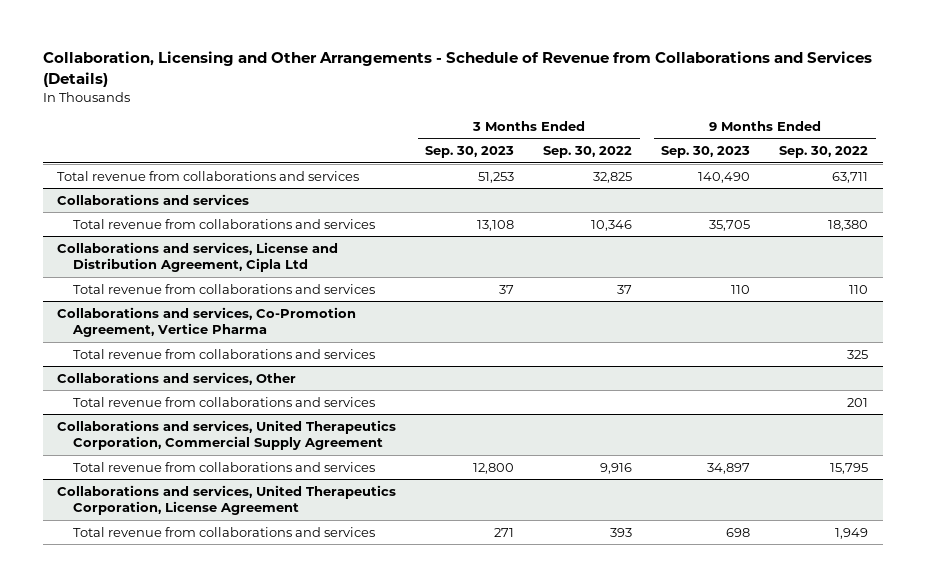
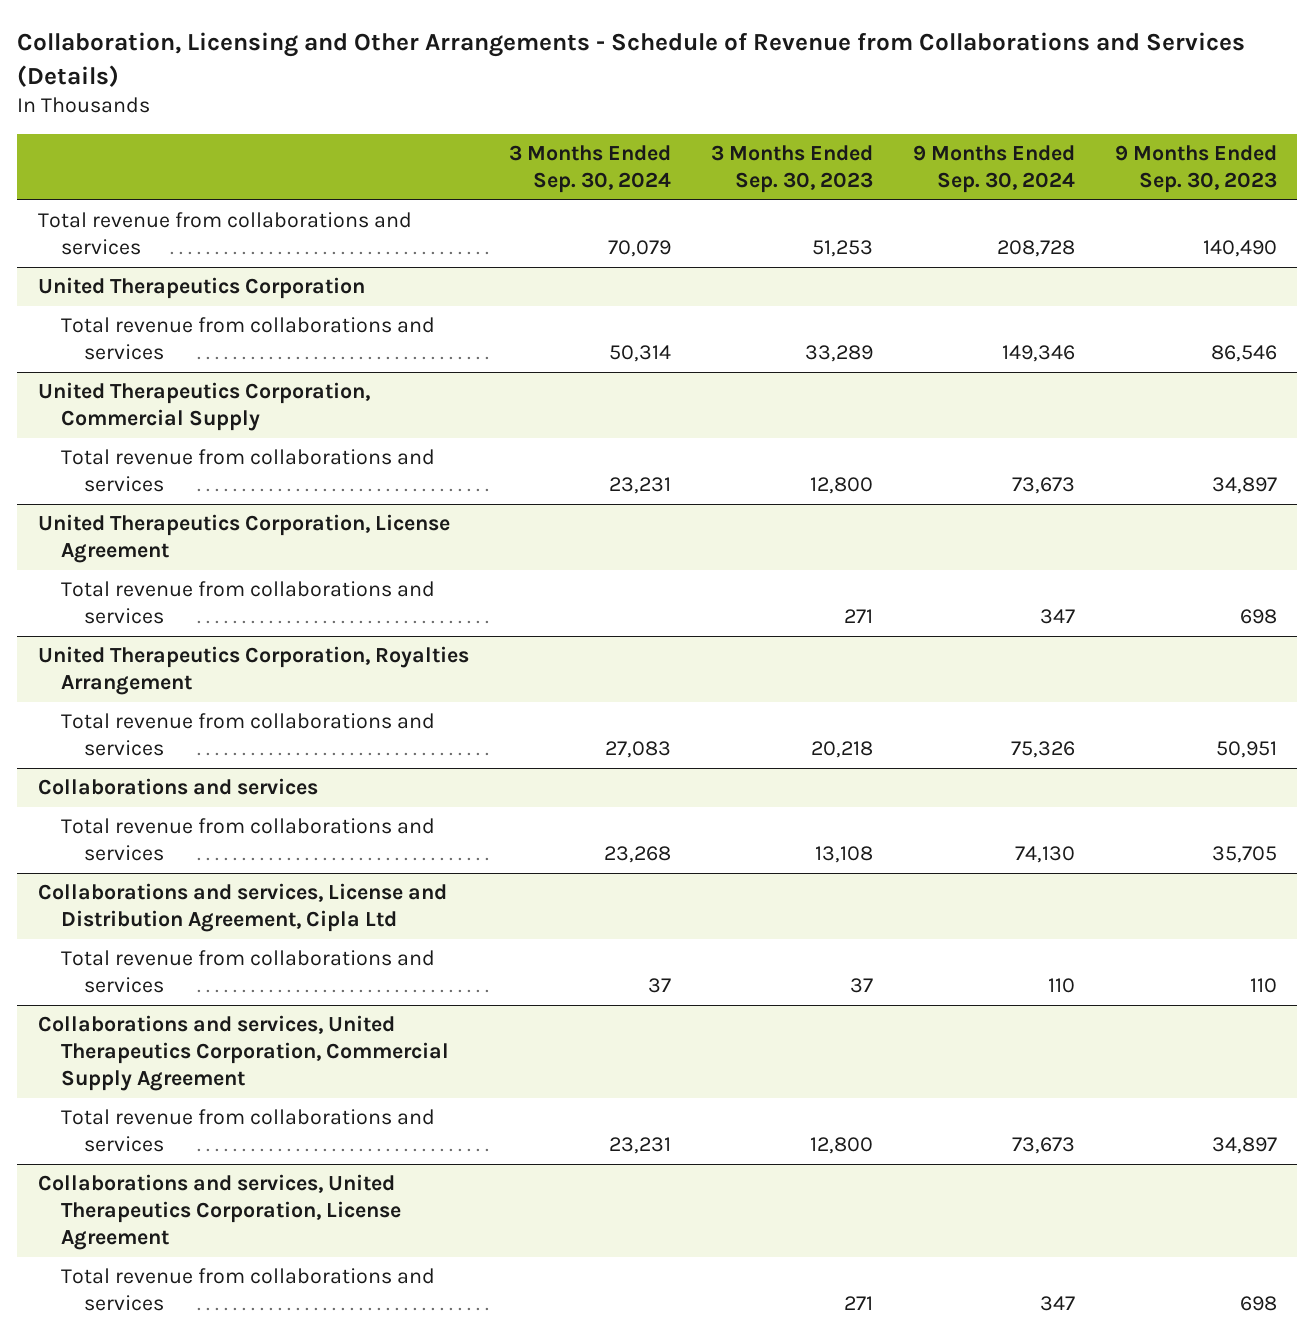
- | 3 Months Ended Sep. 30, 2023 | 3 Months Ended Sep. 30, 2022 | 9 Months Ended Sep. 30, 2023 | 9 Months Ended Sep. 30, 2022
+ | 3 Months Ended Sep. 30, 2024 | 3 Months Ended Sep. 30, 2023 | 9 Months Ended Sep. 30, 2024 | 9 Months Ended Sep. 30, 2023
+ United Therapeutics Corporation
+ Total revenue from collaborations and services | 50,314 | 33,289 | 149,346 | 86,546
+ United Therapeutics Corporation, Commercial Supply
+ Total revenue from collaborations and services | 23,231 | 12,800 | 73,673 | 34,897
+ United Therapeutics Corporation, License Agreement
+ Total revenue from collaborations and services | | 271 | 347 | 698
+ United Therapeutics Corporation, Royalties Arrangement
+ Total revenue from collaborations and services | 27,083 | 20,218 | 75,326 | 50,951
- Collaborations and services, Co-Promotion Agreement, Vertice Pharma
- Total revenue from collaborations and services | | | | 325
- Collaborations and services, Other
- Total revenue from collaborations and services | | | | 201

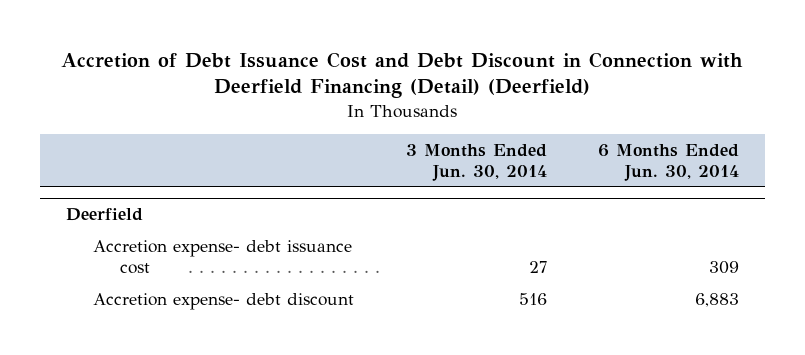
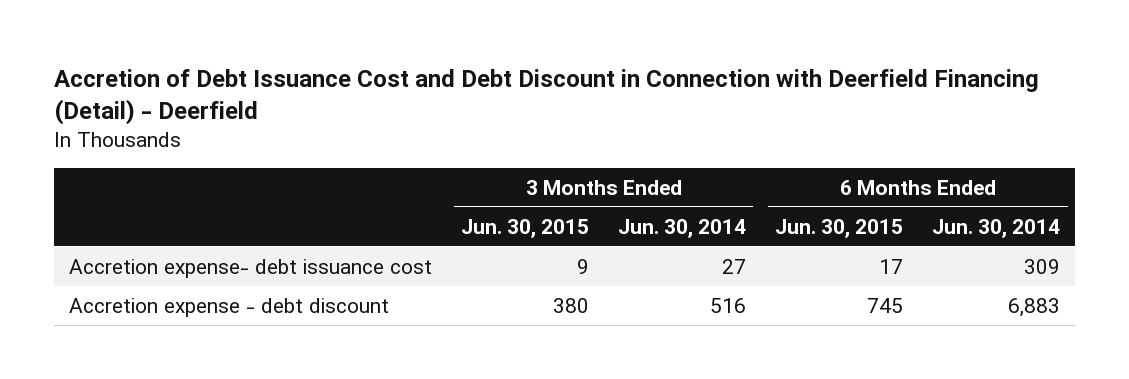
- Accretion of Debt Issuance Cost and Debt Discount in Connection with Deerfield Financing (Detail) (Deerfield)
+ Accretion of Debt Issuance Cost and Debt Discount in Connection with Deerfield Financing (Detail) - Deerfield
- | 3 Months Ended Jun. 30, 2014 | 6 Months Ended Jun. 30, 2014
+ | 3 Months Ended Jun. 30, 2015 | 3 Months Ended Jun. 30, 2014 | 6 Months Ended Jun. 30, 2015 | 6 Months Ended Jun. 30, 2014
- Deerfield
- Accretion expense- debt discount | 516 | 6,883
+ Accretion expense - debt discount | 380 | 516 | 745 | 6,883

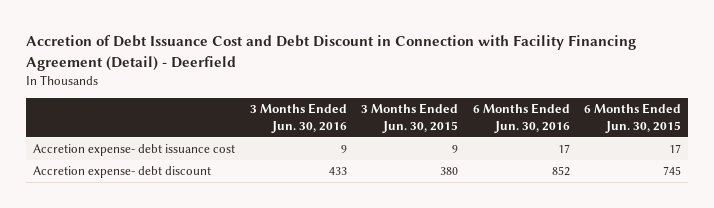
- Accretion of Debt Issuance Cost and Debt Discount in Connection with Deerfield Financing (Detail) - Deerfield
+ Accretion of Debt Issuance Cost and Debt Discount in Connection with Facility Financing Agreement (Detail) - Deerfield
- | 3 Months Ended Jun. 30, 2015 | 3 Months Ended Jun. 30, 2014 | 6 Months Ended Jun. 30, 2015 | 6 Months Ended Jun. 30, 2014
+ | 3 Months Ended Jun. 30, 2016 | 3 Months Ended Jun. 30, 2015 | 6 Months Ended Jun. 30, 2016 | 6 Months Ended Jun. 30, 2015
- Accretion expense - debt discount | 380 | 516 | 745 | 6,883
+ Accretion expense- debt discount | 433 | 380 | 852 | 745

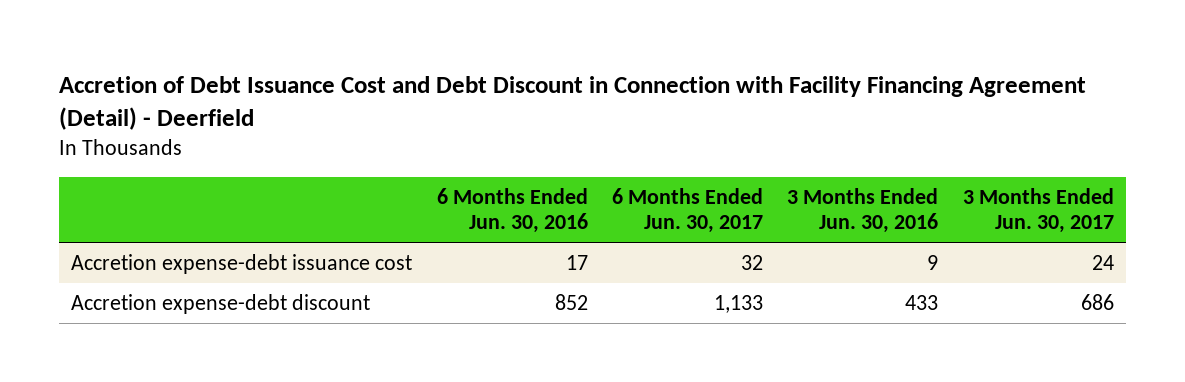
- | 3 Months Ended Jun. 30, 2016 | 3 Months Ended Jun. 30, 2015 | 6 Months Ended Jun. 30, 2016 | 6 Months Ended Jun. 30, 2015
+ | 6 Months Ended Jun. 30, 2016 | 6 Months Ended Jun. 30, 2017 | 3 Months Ended Jun. 30, 2016 | 3 Months Ended Jun. 30, 2017
- Accretion expense- debt issuance cost | 9 | 9 | 17 | 17
- Accretion expense- debt discount | 433 | 380 | 852 | 745
+ Accretion expense-debt issuance cost | 17 | 32 | 9 | 24
+ Accretion expense-debt discount | 852 | 1,133 | 433 | 686

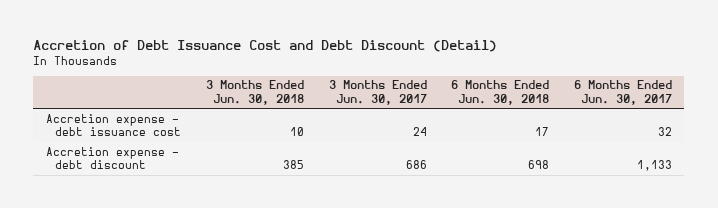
- Accretion of Debt Issuance Cost and Debt Discount in Connection with Facility Financing Agreement (Detail) - Deerfield
+ Accretion of Debt Issuance Cost and Debt Discount (Detail)
- | 6 Months Ended Jun. 30, 2016 | 6 Months Ended Jun. 30, 2017 | 3 Months Ended Jun. 30, 2016 | 3 Months Ended Jun. 30, 2017
+ | 3 Months Ended Jun. 30, 2018 | 3 Months Ended Jun. 30, 2017 | 6 Months Ended Jun. 30, 2018 | 6 Months Ended Jun. 30, 2017
- Accretion expense-debt issuance cost | 17 | 32 | 9 | 24
- Accretion expense-debt discount | 852 | 1,133 | 433 | 686
+ Accretion expense - debt issuance cost | 10 | 24 | 17 | 32
+ Accretion expense - debt discount | 385 | 686 | 698 | 1,133

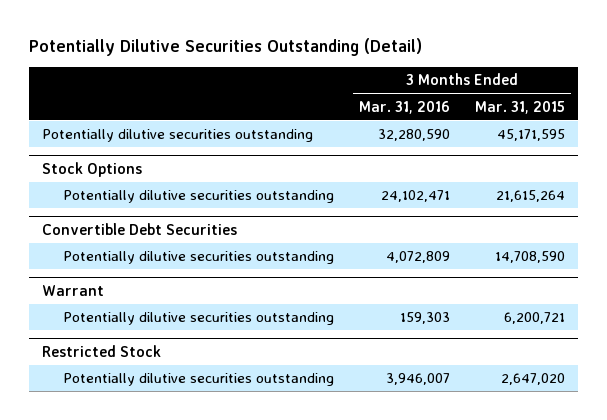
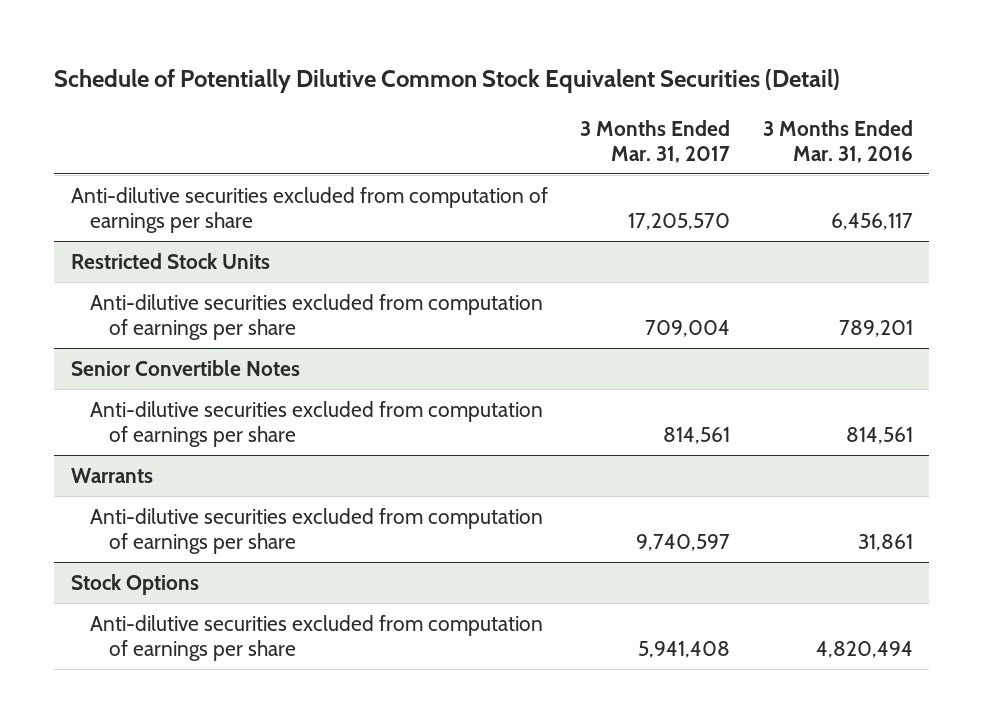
- Potentially Dilutive Securities Outstanding (Detail)
+ Schedule of Potentially Dilutive Common Stock Equivalent Securities (Detail)
- | 3 Months Ended Mar. 31, 2016 | 3 Months Ended Mar. 31, 2015
+ | 3 Months Ended Mar. 31, 2017 | 3 Months Ended Mar. 31, 2016
- Potentially dilutive securities outstanding | 32,280,590 | 45,171,595
+ Anti-dilutive securities excluded from computation of earnings per share | 17,205,570 | 6,456,117
+ Restricted Stock Units
+ Anti-dilutive securities excluded from computation of earnings per share | 709,004 | 789,201
+ Senior Convertible Notes
+ Anti-dilutive securities excluded from computation of earnings per share | 814,561 | 814,561
+ Warrants
+ Anti-dilutive securities excluded from computation of earnings per share | 9,740,597 | 31,861
@ Stock Options
- Potentially dilutive securities outstanding | 24,102,471 | 21,615,264
- Convertible Debt Securities
- Potentially dilutive securities outstanding | 4,072,809 | 14,708,590
- Warrant
- Potentially dilutive securities outstanding | 159,303 | 6,200,721
- Restricted Stock
- Potentially dilutive securities outstanding | 3,946,007 | 2,647,020
@ Stock Options
+ Anti-dilutive securities excluded from computation of earnings per share | 5,941,408 | 4,820,494

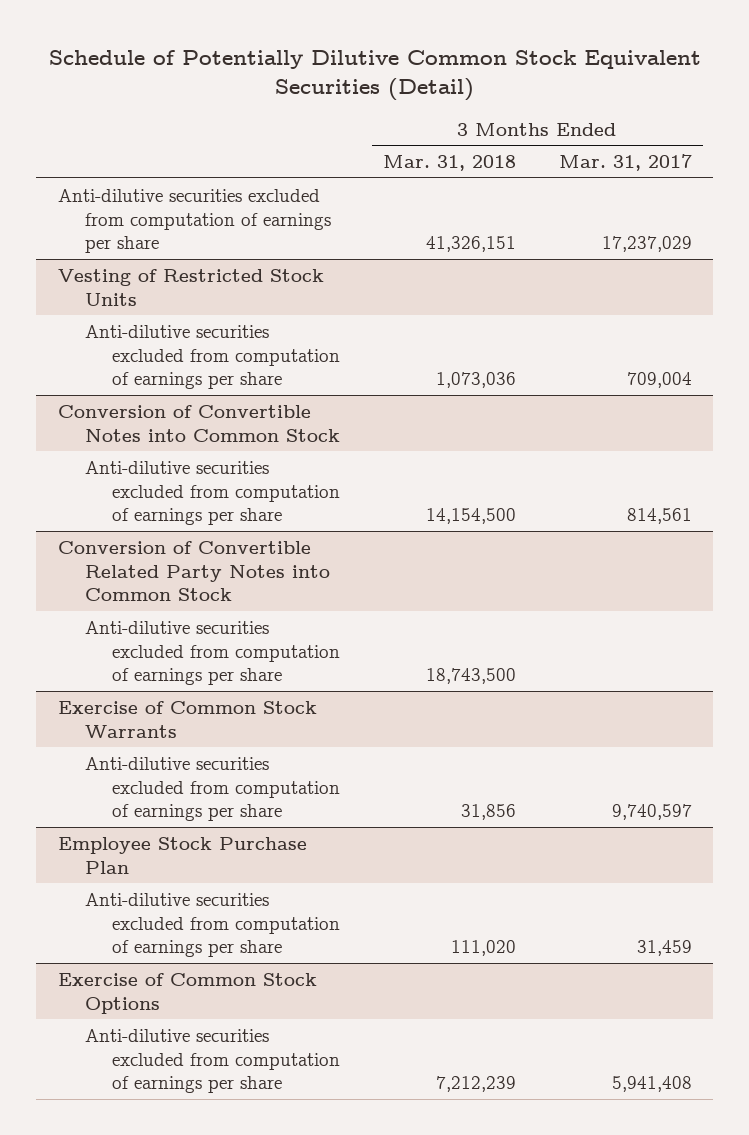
- | 3 Months Ended Mar. 31, 2017 | 3 Months Ended Mar. 31, 2016
+ | 3 Months Ended Mar. 31, 2018 | 3 Months Ended Mar. 31, 2017
- Anti-dilutive securities excluded from computation of earnings per share | 17,205,570 | 6,456,117
- Restricted Stock Units
+ Anti-dilutive securities excluded from computation of earnings per share | 41,326,151 | 17,237,029
+ Vesting of Restricted Stock Units
- Senior Convertible Notes
+ Conversion of Convertible Notes into Common Stock
- Warrants
+ Conversion of Convertible Related Party Notes into Common Stock
+ Anti-dilutive securities excluded from computation of earnings per share | 18,743,500 |
+ Exercise of Common Stock Warrants
- Stock Options
+ Employee Stock Purchase Plan
+ Anti-dilutive securities excluded from computation of earnings per share | 111,020 | 31,459
+ Exercise of Common Stock Options

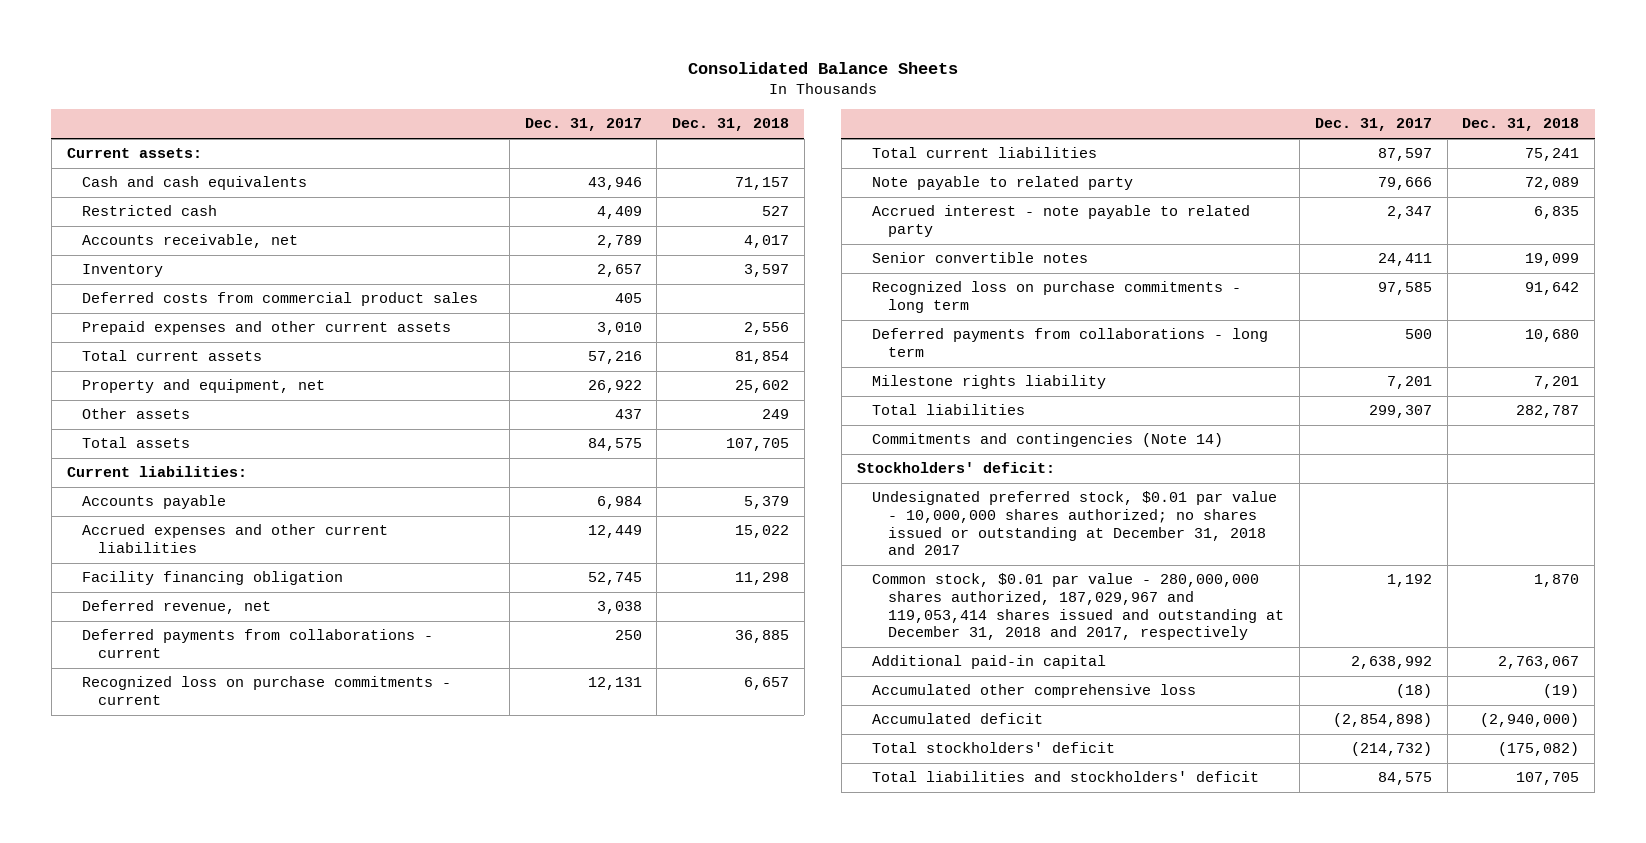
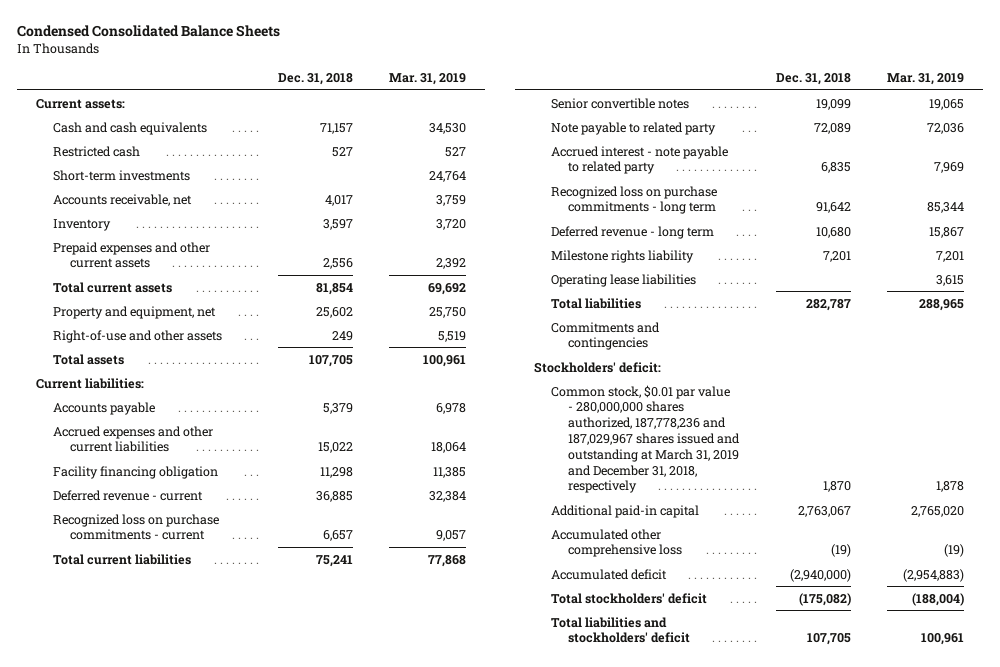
- Consolidated Balance Sheets
+ Condensed Consolidated Balance Sheets
- | Dec. 31, 2017 | Dec. 31, 2018
+ | Dec. 31, 2018 | Mar. 31, 2019
+ Short-term investments | | 24,764
- Deferred costs from commercial product sales | 405 |
- Other assets | 437 | 249
+ Right-of-use and other assets | 249 | 5,519
- Deferred revenue, net | 3,038 |
- Deferred payments from collaborations - current | 250 | 36,885
+ Deferred revenue - current | 36,885 | 32,384
moved up: Senior convertible notes | 19,099 | 19,065
- Deferred payments from collaborations - long term | 500 | 10,680
+ Deferred revenue - long term | 10,680 | 15,867
+ Operating lease liabilities | | 3,615
- Commitments and contingencies (Note 14)
+ Commitments and contingencies
- Undesignated preferred stock, $0.01 par value - 10,000,000 shares authorized; no shares issued or outstanding at December 31, 2018 and 2017
- Common stock, $0.01 par value - 280,000,000 shares authorized, 187,029,967 and 119,053,414 shares issued and outstanding at December 31, 2018 and 2017, respectively | 1,192 | 1,870
+ Common stock, $0.01 par value - 280,000,000 shares authorized, 187,778,236 and 187,029,967 shares issued and outstanding at March 31, 2019 and December 31, 2018, respectively | 1,870 | 1,878

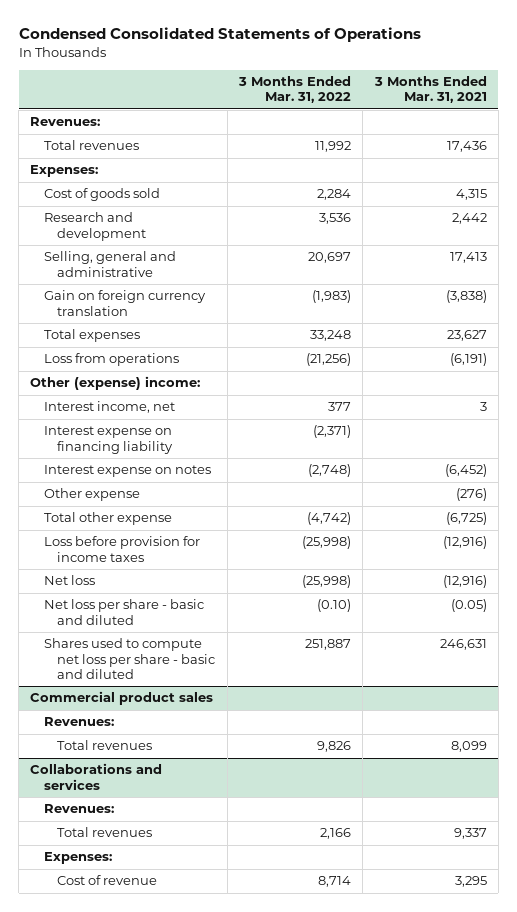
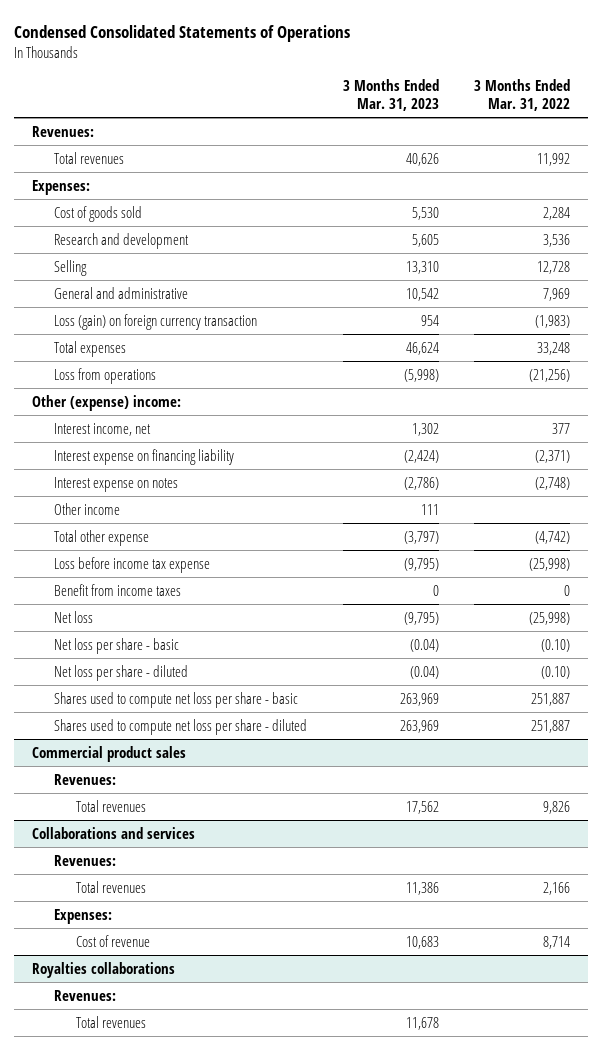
- | 3 Months Ended Mar. 31, 2022 | 3 Months Ended Mar. 31, 2021
+ | 3 Months Ended Mar. 31, 2023 | 3 Months Ended Mar. 31, 2022
- Selling, general and administrative | 20,697 | 17,413
- Gain on foreign currency translation | (1,983) | (3,838)
+ Selling | 13,310 | 12,728
+ General and administrative | 10,542 | 7,969
+ Loss (gain) on foreign currency transaction | 954 | (1,983)
- Other expense | | (276)
+ Other income | 111 |
- Loss before provision for income taxes | (25,998) | (12,916)
+ Loss before income tax expense | (9,795) | (25,998)
+ Benefit from income taxes | 0 | 0
- Net loss per share - basic and diluted | (0.10) | (0.05)
- Shares used to compute net loss per share - basic and diluted | 251,887 | 246,631
+ Net loss per share - basic | (0.04) | (0.10)
+ Net loss per share - diluted | (0.04) | (0.10)
+ Shares used to compute net loss per share - basic | 263,969 | 251,887
+ Shares used to compute net loss per share - diluted | 263,969 | 251,887
+ Royalties collaborations
+ Revenues:
+ Total revenues | 11,678 |

